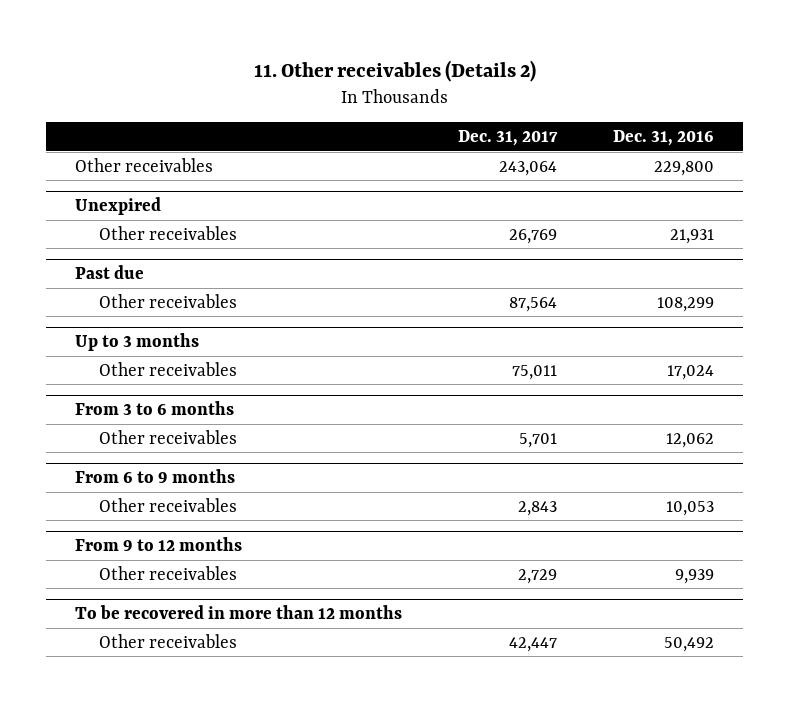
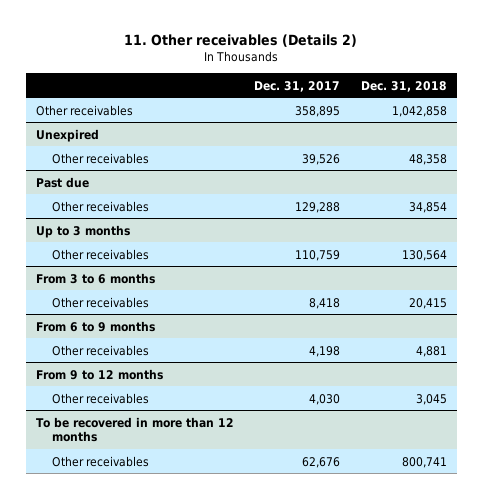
- | Dec. 31, 2017 | Dec. 31, 2016
+ | Dec. 31, 2017 | Dec. 31, 2018
- Other receivables | 243,064 | 229,800
+ Other receivables | 358,895 | 1,042,858
@ Unexpired
- Other receivables | 26,769 | 21,931
+ Other receivables | 39,526 | 48,358
@ Past due
- Other receivables | 87,564 | 108,299
+ Other receivables | 129,288 | 34,854
@ Up to 3 months
- Other receivables | 75,011 | 17,024
+ Other receivables | 110,759 | 130,564
@ From 3 to 6 months
- Other receivables | 5,701 | 12,062
+ Other receivables | 8,418 | 20,415
@ From 6 to 9 months
- Other receivables | 2,843 | 10,053
+ Other receivables | 4,198 | 4,881
@ From 9 to 12 months
- Other receivables | 2,729 | 9,939
+ Other receivables | 4,030 | 3,045
@ To be recovered in more than 12 months
- Other receivables | 42,447 | 50,492
+ Other receivables | 62,676 | 800,741

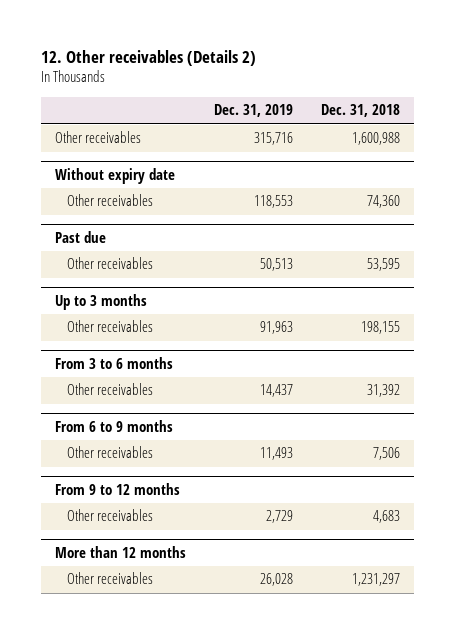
- 11. Other receivables (Details 2)
+ 12. Other receivables (Details 2)
- | Dec. 31, 2017 | Dec. 31, 2018
+ | Dec. 31, 2019 | Dec. 31, 2018
- Other receivables | 358,895 | 1,042,858
- Unexpired
- Other receivables | 39,526 | 48,358
+ Other receivables | 315,716 | 1,600,988
+ Without expiry date
+ Other receivables | 118,553 | 74,360
@ Past due
- Other receivables | 129,288 | 34,854
+ Other receivables | 50,513 | 53,595
@ Up to 3 months
- Other receivables | 110,759 | 130,564
+ Other receivables | 91,963 | 198,155
@ From 3 to 6 months
- Other receivables | 8,418 | 20,415
+ Other receivables | 14,437 | 31,392
@ From 6 to 9 months
- Other receivables | 4,198 | 4,881
+ Other receivables | 11,493 | 7,506
@ From 9 to 12 months
- Other receivables | 4,030 | 3,045
- To be recovered in more than 12 months
- Other receivables | 62,676 | 800,741
@ From 9 to 12 months
+ Other receivables | 2,729 | 4,683
+ More than 12 months
+ Other receivables | 26,028 | 1,231,297

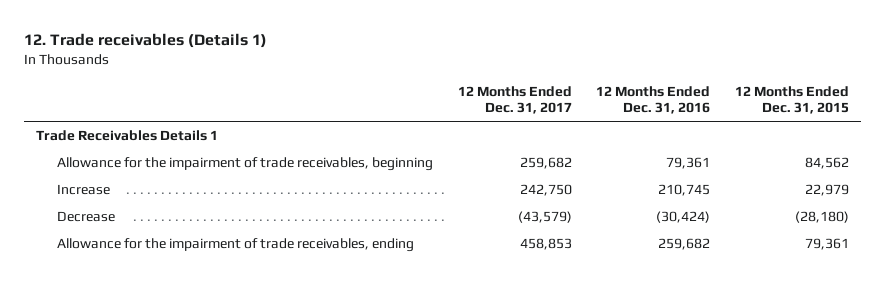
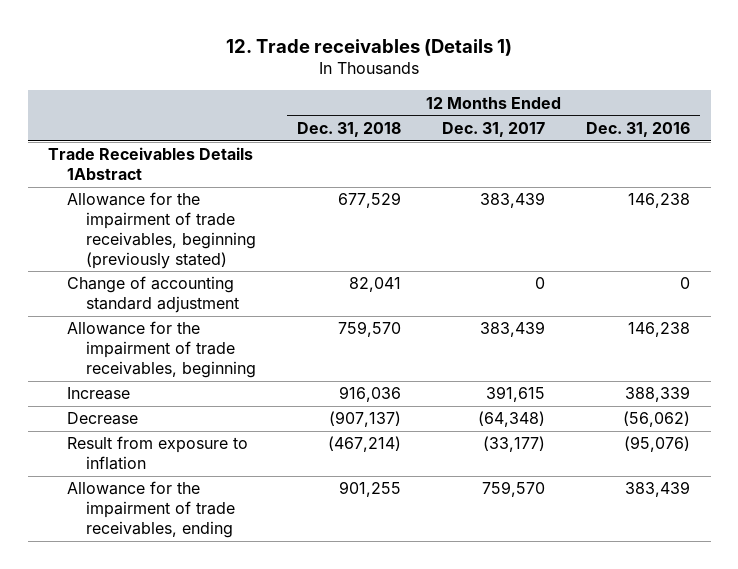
- | 12 Months Ended Dec. 31, 2017 | 12 Months Ended Dec. 31, 2016 | 12 Months Ended Dec. 31, 2015
+ | 12 Months Ended Dec. 31, 2018 | 12 Months Ended Dec. 31, 2017 | 12 Months Ended Dec. 31, 2016
- Trade Receivables Details 1
- Allowance for the impairment of trade receivables, beginning | 259,682 | 79,361 | 84,562
- Increase | 242,750 | 210,745 | 22,979
- Decrease | (43,579) | (30,424) | (28,180)
- Allowance for the impairment of trade receivables, ending | 458,853 | 259,682 | 79,361
+ Trade Receivables Details 1Abstract
+ Allowance for the impairment of trade receivables, beginning (previously stated) | 677,529 | 383,439 | 146,238
+ Change of accounting standard adjustment | 82,041 | 0 | 0
+ Allowance for the impairment of trade receivables, beginning | 759,570 | 383,439 | 146,238
+ Increase | 916,036 | 391,615 | 388,339
+ Decrease | (907,137) | (64,348) | (56,062)
+ Result from exposure to inflation | (467,214) | (33,177) | (95,076)
+ Allowance for the impairment of trade receivables, ending | 901,255 | 759,570 | 383,439

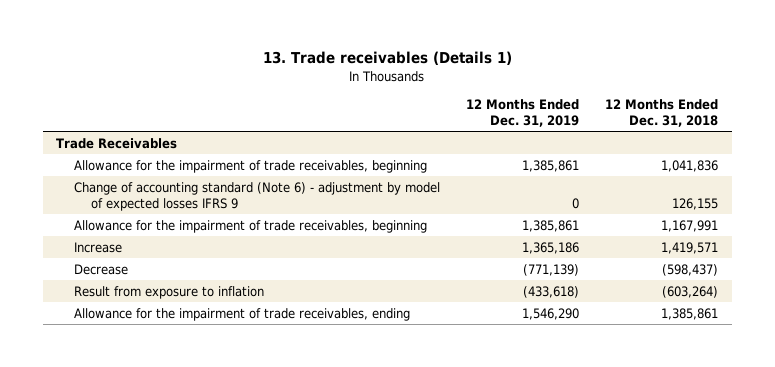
- 12. Trade receivables (Details 1)
+ 13. Trade receivables (Details 1)
- | 12 Months Ended Dec. 31, 2018 | 12 Months Ended Dec. 31, 2017 | 12 Months Ended Dec. 31, 2016
+ | 12 Months Ended Dec. 31, 2019 | 12 Months Ended Dec. 31, 2018
- Trade Receivables Details 1Abstract
- Allowance for the impairment of trade receivables, beginning (previously stated) | 677,529 | 383,439 | 146,238
- Change of accounting standard adjustment | 82,041 | 0 | 0
- Allowance for the impairment of trade receivables, beginning | 759,570 | 383,439 | 146,238
- Increase | 916,036 | 391,615 | 388,339
- Decrease | (907,137) | (64,348) | (56,062)
- Result from exposure to inflation | (467,214) | (33,177) | (95,076)
- Allowance for the impairment of trade receivables, ending | 901,255 | 759,570 | 383,439
+ Trade Receivables
+ Allowance for the impairment of trade receivables, beginning | 1,385,861 | 1,041,836
+ Change of accounting standard (Note 6) - adjustment by model of expected losses IFRS 9 | 0 | 126,155
+ Allowance for the impairment of trade receivables, beginning | 1,385,861 | 1,167,991
+ Increase | 1,365,186 | 1,419,571
+ Decrease | (771,139) | (598,437)
+ Result from exposure to inflation | (433,618) | (603,264)
+ Allowance for the impairment of trade receivables, ending | 1,546,290 | 1,385,861

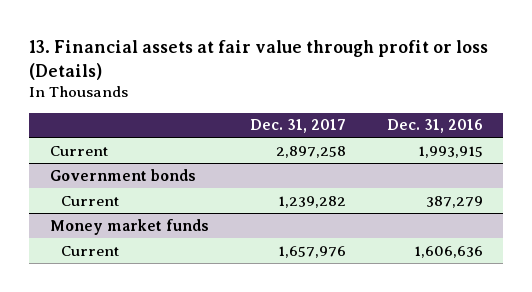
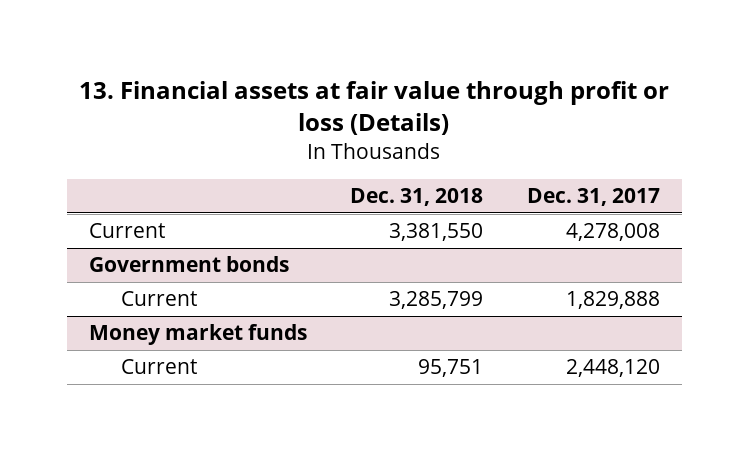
- | Dec. 31, 2017 | Dec. 31, 2016
+ | Dec. 31, 2018 | Dec. 31, 2017
- Current | 2,897,258 | 1,993,915
+ Current | 3,381,550 | 4,278,008
@ Government bonds
- Current | 1,239,282 | 387,279
+ Current | 3,285,799 | 1,829,888
@ Money market funds
- Current | 1,657,976 | 1,606,636
+ Current | 95,751 | 2,448,120

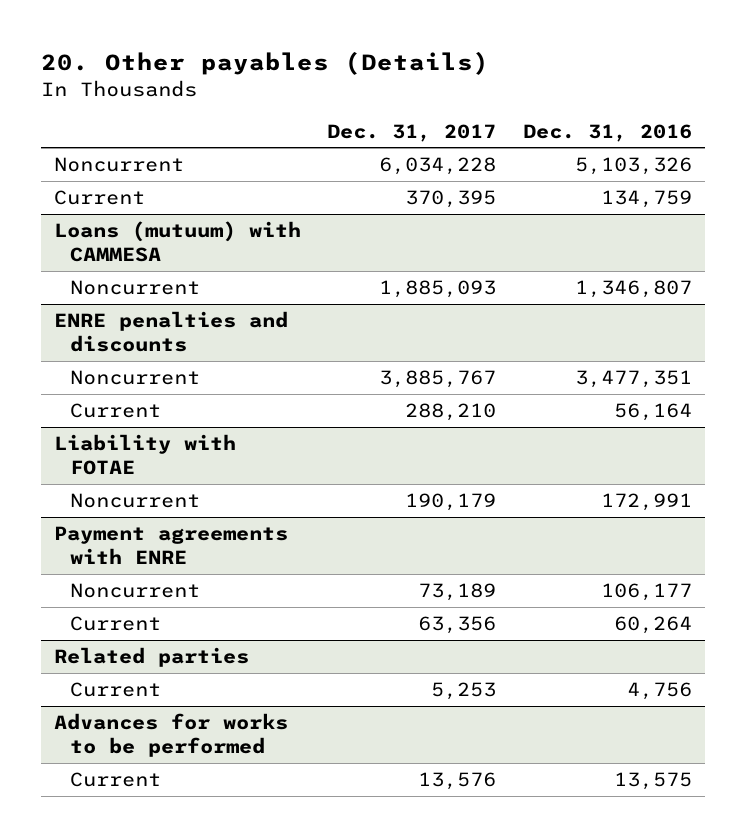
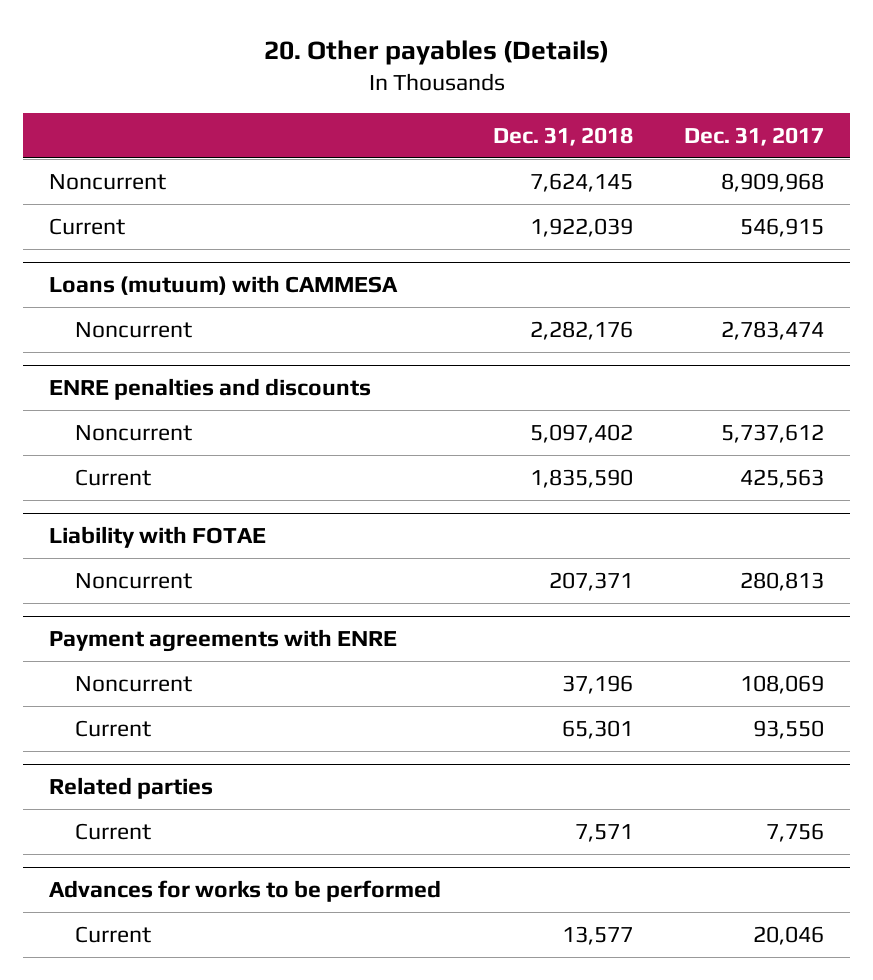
- | Dec. 31, 2017 | Dec. 31, 2016
+ | Dec. 31, 2018 | Dec. 31, 2017
- Noncurrent | 6,034,228 | 5,103,326
- Current | 370,395 | 134,759
+ Noncurrent | 7,624,145 | 8,909,968
+ Current | 1,922,039 | 546,915
@ Loans (mutuum) with CAMMESA
- Noncurrent | 1,885,093 | 1,346,807
+ Noncurrent | 2,282,176 | 2,783,474
@ ENRE penalties and discounts
- Noncurrent | 3,885,767 | 3,477,351
- Current | 288,210 | 56,164
+ Noncurrent | 5,097,402 | 5,737,612
+ Current | 1,835,590 | 425,563
@ Liability with FOTAE
- Noncurrent | 190,179 | 172,991
+ Noncurrent | 207,371 | 280,813
@ Payment agreements with ENRE
- Noncurrent | 73,189 | 106,177
- Current | 63,356 | 60,264
+ Noncurrent | 37,196 | 108,069
+ Current | 65,301 | 93,550
@ Related parties
- Current | 5,253 | 4,756
+ Current | 7,571 | 7,756
@ Advances for works to be performed
- Current | 13,576 | 13,575
+ Current | 13,577 | 20,046

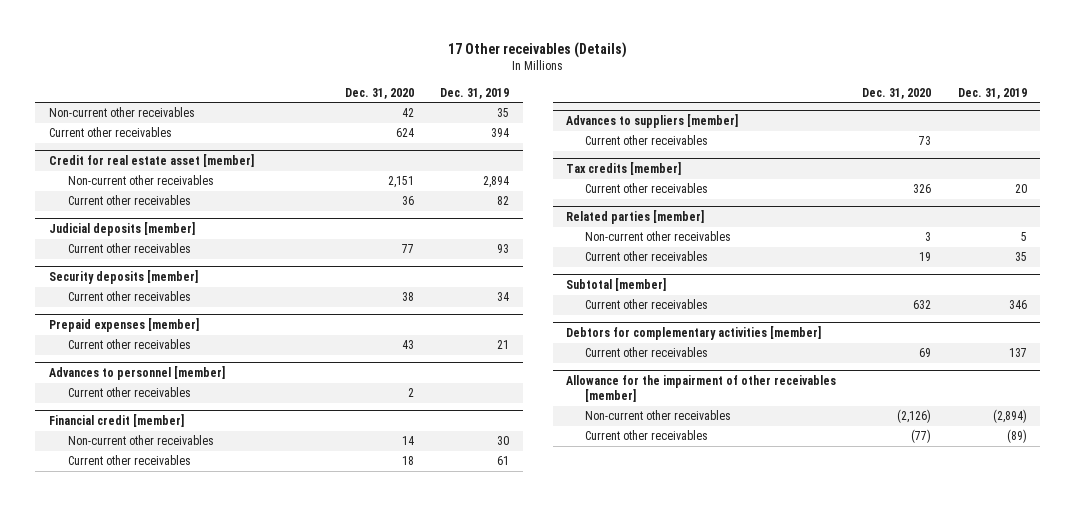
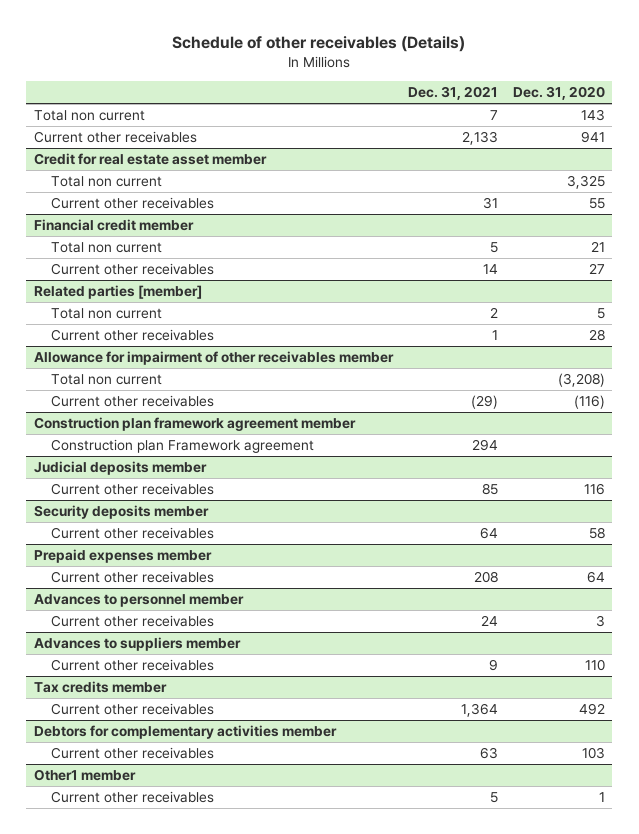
- 17 Other receivables (Details)
+ Schedule of other receivables (Details)
- | Dec. 31, 2020 | Dec. 31, 2019
+ | Dec. 31, 2021 | Dec. 31, 2020
- Non-current other receivables | 42 | 35
- Current other receivables | 624 | 394
- Credit for real estate asset [member]
- Non-current other receivables | 2,151 | 2,894
- Current other receivables | 36 | 82
- Judicial deposits [member]
- Current other receivables | 77 | 93
- Security deposits [member]
- Current other receivables | 38 | 34
- Prepaid expenses [member]
- Current other receivables | 43 | 21
- Advances to personnel [member]
- Current other receivables | 2 |
- Financial credit [member]
- Non-current other receivables | 14 | 30
- Current other receivables | 18 | 61
- Advances to suppliers [member]
- Current other receivables | 73 |
- Tax credits [member]
- Current other receivables | 326 | 20
+ Total non current | 7 | 143
+ Current other receivables | 2,133 | 941
+ Credit for real estate asset member
+ Total non current | | 3,325
+ Current other receivables | 31 | 55
+ Financial credit member
+ Total non current | 5 | 21
+ Current other receivables | 14 | 27
@ Related parties [member]
- Non-current other receivables | 3 | 5
- Current other receivables | 19 | 35
- Subtotal [member]
- Current other receivables | 632 | 346
- Debtors for complementary activities [member]
- Current other receivables | 69 | 137
- Allowance for the impairment of other receivables [member]
- Non-current other receivables | (2,126) | (2,894)
- Current other receivables | (77) | (89)
@ Related parties [member]
+ Total non current | 2 | 5
+ Current other receivables | 1 | 28
+ Allowance for impairment of other receivables member
+ Total non current | | (3,208)
+ Current other receivables | (29) | (116)
+ Construction plan framework agreement member
+ Construction plan Framework agreement | 294 |
+ Judicial deposits member
+ Current other receivables | 85 | 116
+ Security deposits member
+ Current other receivables | 64 | 58
+ Prepaid expenses member
+ Current other receivables | 208 | 64
+ Advances to personnel member
+ Current other receivables | 24 | 3
+ Advances to suppliers member
+ Current other receivables | 9 | 110
+ Tax credits member
+ Current other receivables | 1,364 | 492
+ Debtors for complementary activities member
+ Current other receivables | 63 | 103
+ Other1 member
+ Current other receivables | 5 | 1

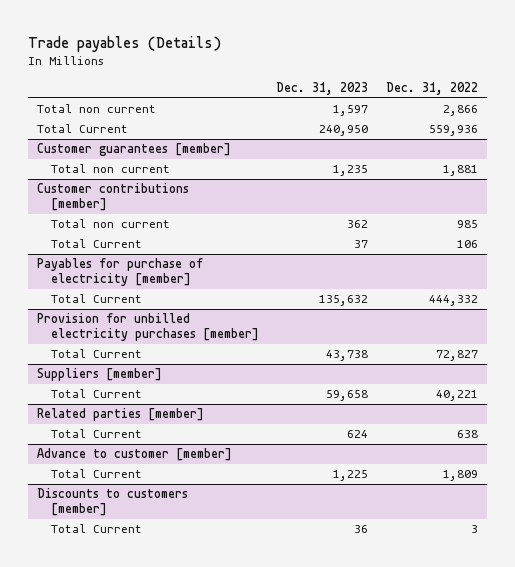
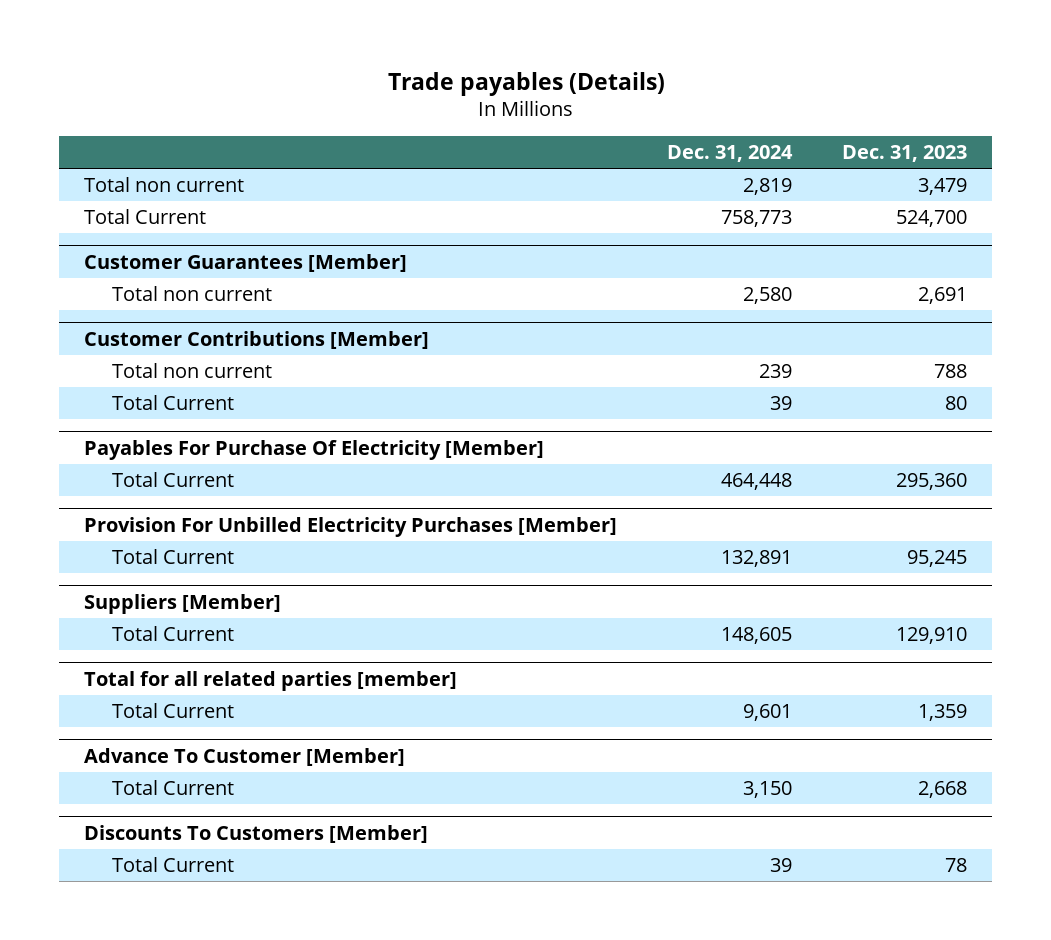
- | Dec. 31, 2023 | Dec. 31, 2022
+ | Dec. 31, 2024 | Dec. 31, 2023
- Total non current | 1,597 | 2,866
- Total Current | 240,950 | 559,936
- Customer guarantees [member]
- Total non current | 1,235 | 1,881
- Customer contributions [member]
- Total non current | 362 | 985
- Total Current | 37 | 106
- Payables for purchase of electricity [member]
- Total Current | 135,632 | 444,332
- Provision for unbilled electricity purchases [member]
- Total Current | 43,738 | 72,827
- Suppliers [member]
- Total Current | 59,658 | 40,221
- Related parties [member]
- Total Current | 624 | 638
- Advance to customer [member]
- Total Current | 1,225 | 1,809
- Discounts to customers [member]
- Total Current | 36 | 3
+ Total non current | 2,819 | 3,479
+ Total Current | 758,773 | 524,700
+ Customer Guarantees [Member]
+ Total non current | 2,580 | 2,691
+ Customer Contributions [Member]
+ Total non current | 239 | 788
+ Total Current | 39 | 80
+ Payables For Purchase Of Electricity [Member]
+ Total Current | 464,448 | 295,360
+ Provision For Unbilled Electricity Purchases [Member]
+ Total Current | 132,891 | 95,245
+ Suppliers [Member]
+ Total Current | 148,605 | 129,910
+ Total for all related parties [member]
+ Total Current | 9,601 | 1,359
+ Advance To Customer [Member]
+ Total Current | 3,150 | 2,668
+ Discounts To Customers [Member]
+ Total Current | 39 | 78

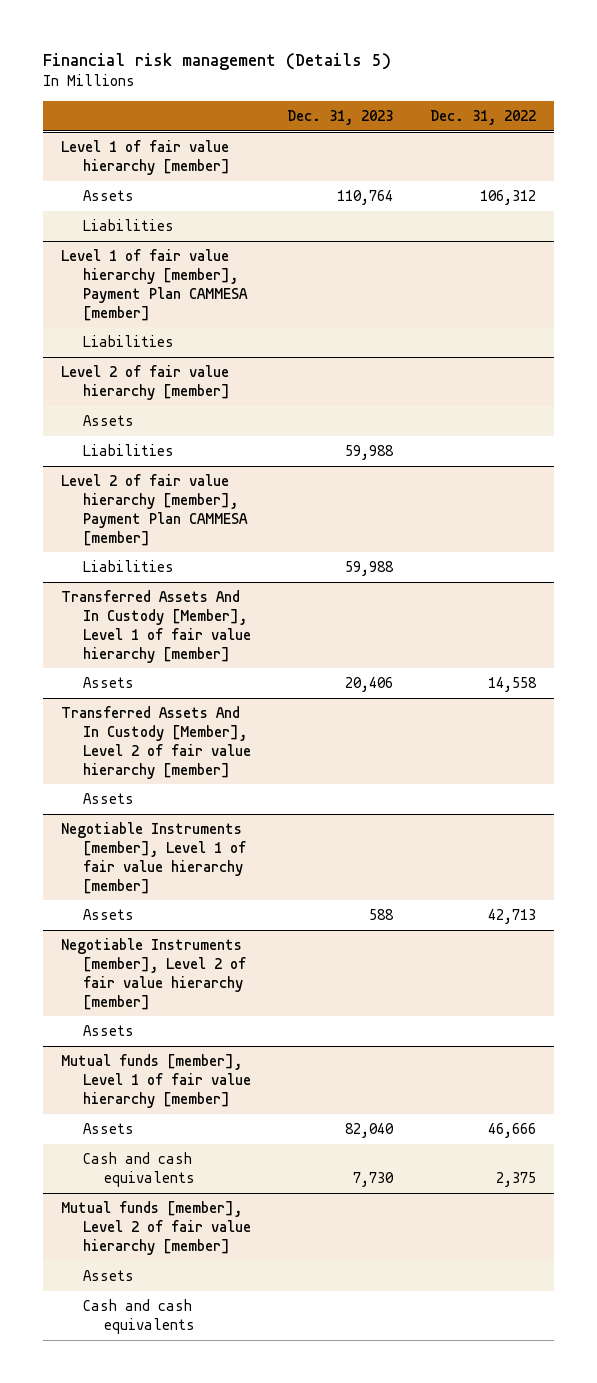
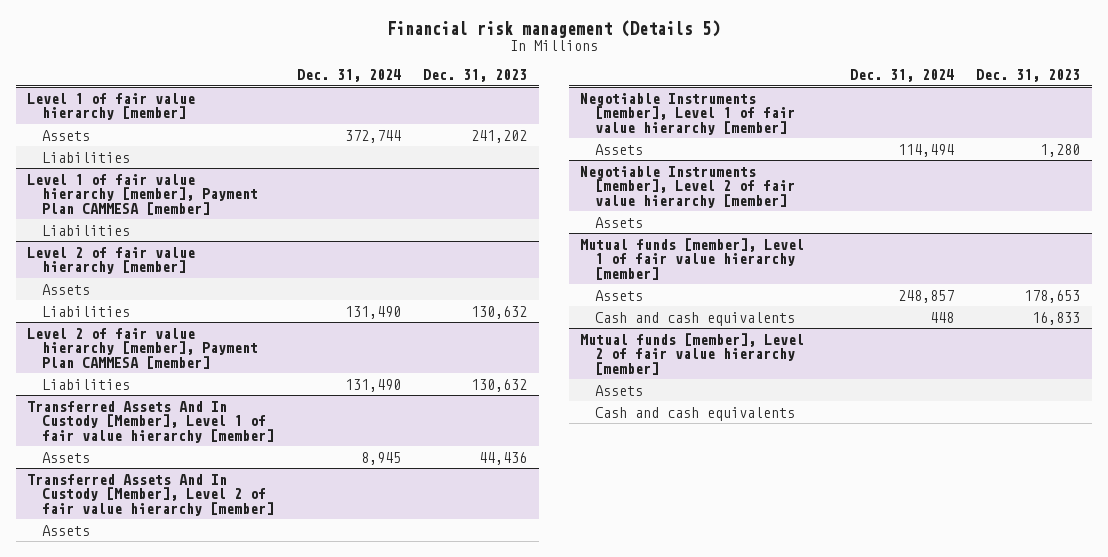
- | Dec. 31, 2023 | Dec. 31, 2022
+ | Dec. 31, 2024 | Dec. 31, 2023
@ Level 1 of fair value hierarchy [member]
- Assets | 110,764 | 106,312
+ Assets | 372,744 | 241,202
@ Level 2 of fair value hierarchy [member]
- Liabilities | 59,988 |
+ Liabilities | 131,490 | 130,632
@ Level 2 of fair value hierarchy [member], Payment Plan CAMMESA [member]
- Liabilities | 59,988 |
+ Liabilities | 131,490 | 130,632
@ Transferred Assets And In Custody [Member], Level 1 of fair value hierarchy [member]
- Assets | 20,406 | 14,558
+ Assets | 8,945 | 44,436
@ Negotiable Instruments [member], Level 1 of fair value hierarchy [member]
- Assets | 588 | 42,713
+ Assets | 114,494 | 1,280
@ Mutual funds [member], Level 1 of fair value hierarchy [member]
- Assets | 82,040 | 46,666
- Cash and cash equivalents | 7,730 | 2,375
+ Assets | 248,857 | 178,653
+ Cash and cash equivalents | 448 | 16,833

